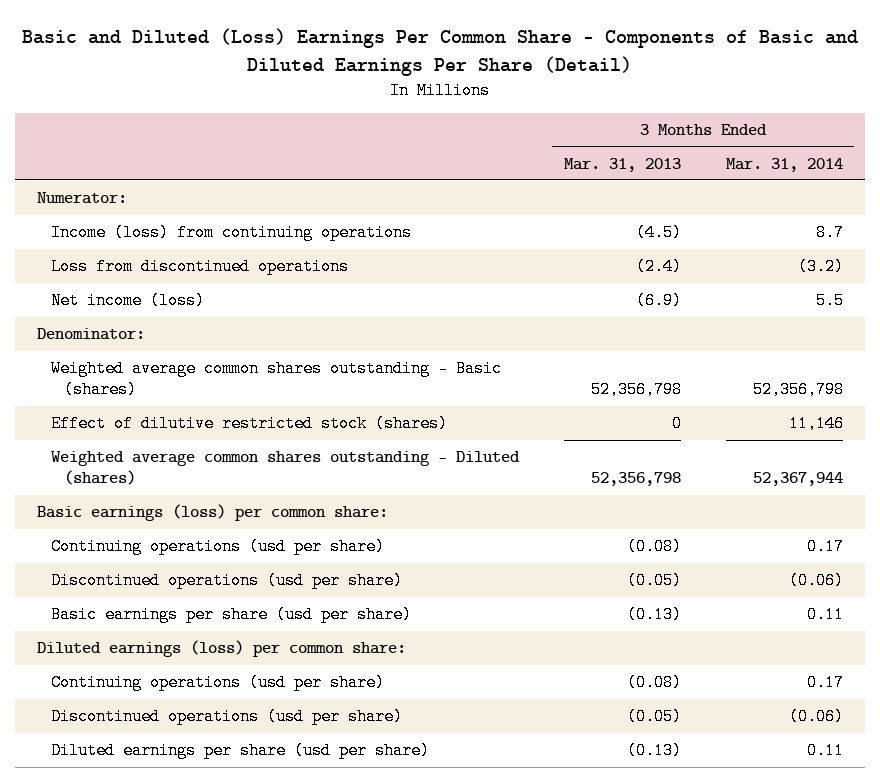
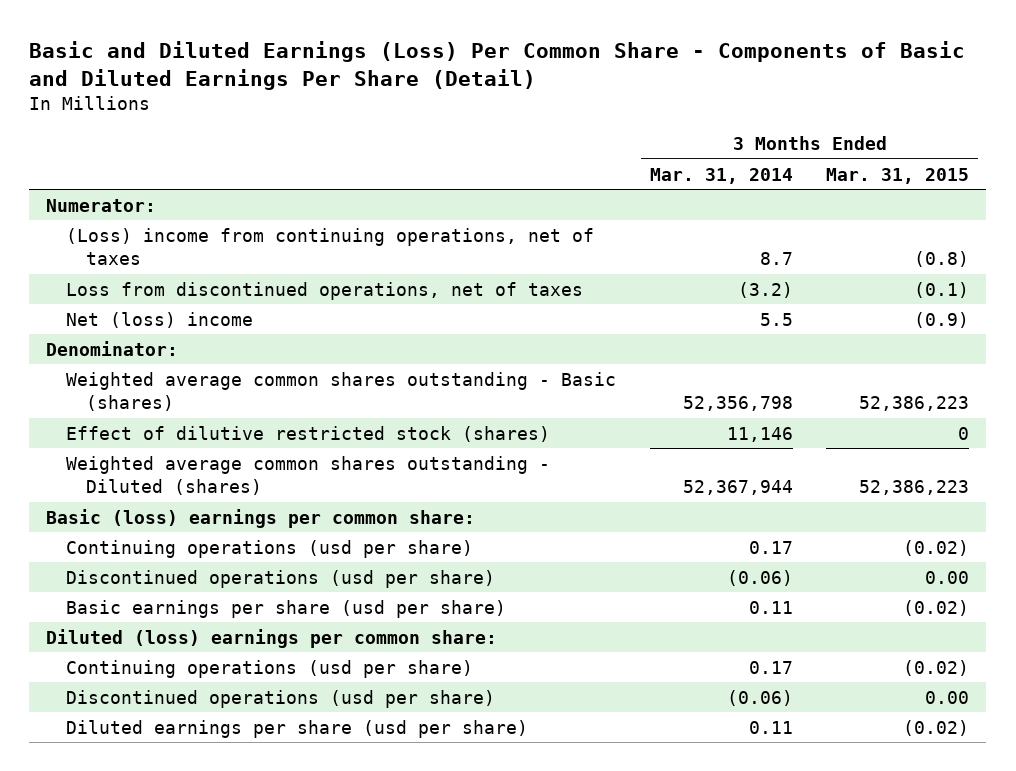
- Basic and Diluted (Loss) Earnings Per Common Share - Components of Basic and Diluted Earnings Per Share (Detail)
+ Basic and Diluted Earnings (Loss) Per Common Share - Components of Basic and Diluted Earnings Per Share (Detail)
- | 3 Months Ended Mar. 31, 2013 | 3 Months Ended Mar. 31, 2014
+ | 3 Months Ended Mar. 31, 2014 | 3 Months Ended Mar. 31, 2015
- Income (loss) from continuing operations | (4.5) | 8.7
- Loss from discontinued operations | (2.4) | (3.2)
- Net income (loss) | (6.9) | 5.5
+ (Loss) income from continuing operations, net of taxes | 8.7 | (0.8)
+ Loss from discontinued operations, net of taxes | (3.2) | (0.1)
+ Net (loss) income | 5.5 | (0.9)
- Basic earnings (loss) per common share:
+ Basic (loss) earnings per common share:
- Diluted earnings (loss) per common share:
+ Diluted (loss) earnings per common share:

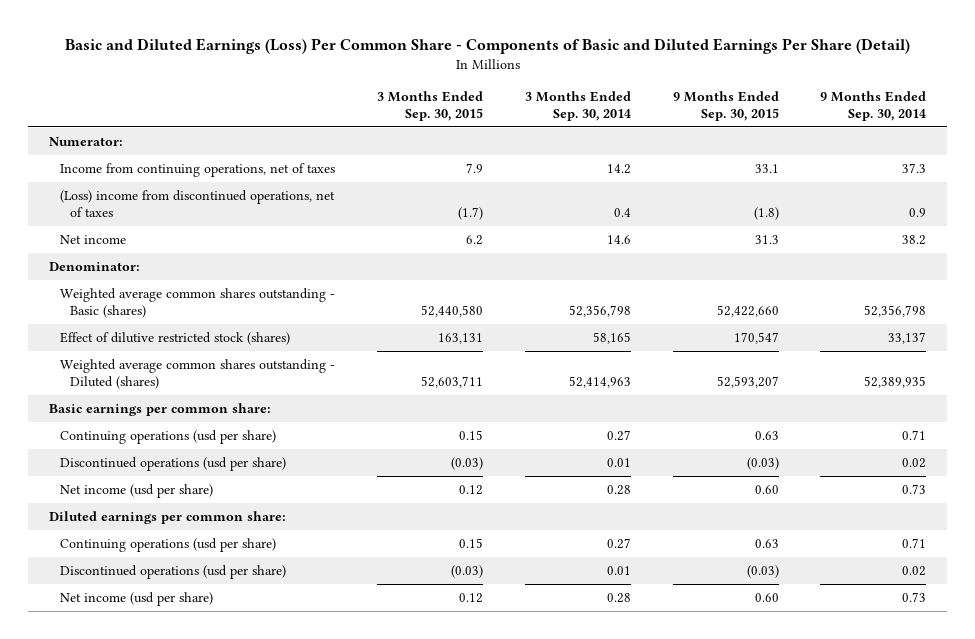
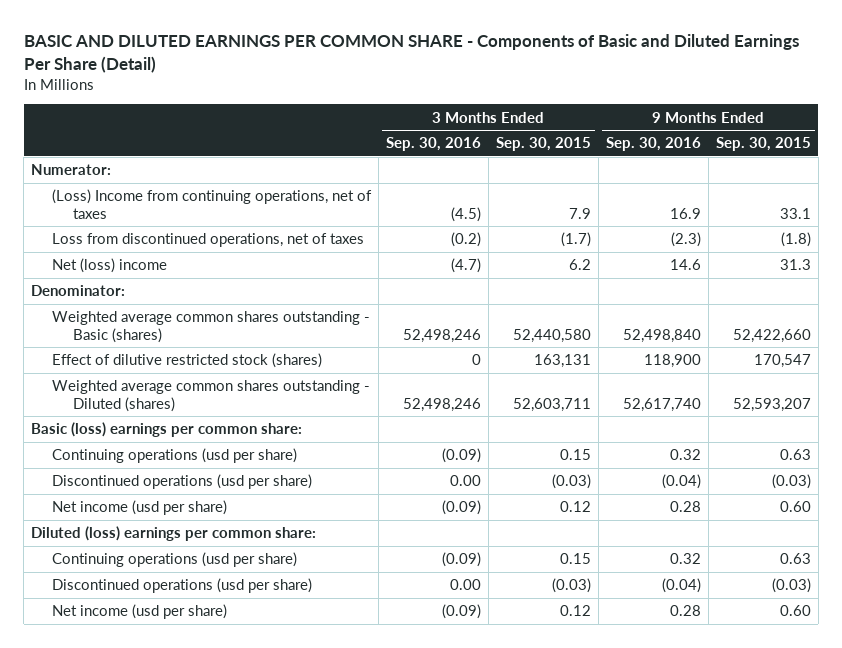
- Basic and Diluted Earnings (Loss) Per Common Share - Components of Basic and Diluted Earnings Per Share (Detail)
+ BASIC AND DILUTED EARNINGS PER COMMON SHARE - Components of Basic and Diluted Earnings Per Share (Detail)
- | 3 Months Ended Sep. 30, 2015 | 3 Months Ended Sep. 30, 2014 | 9 Months Ended Sep. 30, 2015 | 9 Months Ended Sep. 30, 2014
+ | 3 Months Ended Sep. 30, 2016 | 3 Months Ended Sep. 30, 2015 | 9 Months Ended Sep. 30, 2016 | 9 Months Ended Sep. 30, 2015
- Income from continuing operations, net of taxes | 7.9 | 14.2 | 33.1 | 37.3
- (Loss) income from discontinued operations, net of taxes | (1.7) | 0.4 | (1.8) | 0.9
- Net income | 6.2 | 14.6 | 31.3 | 38.2
+ (Loss) Income from continuing operations, net of taxes | (4.5) | 7.9 | 16.9 | 33.1
+ Loss from discontinued operations, net of taxes | (0.2) | (1.7) | (2.3) | (1.8)
+ Net (loss) income | (4.7) | 6.2 | 14.6 | 31.3
- Basic earnings per common share:
+ Basic (loss) earnings per common share:
- Diluted earnings per common share:
+ Diluted (loss) earnings per common share:

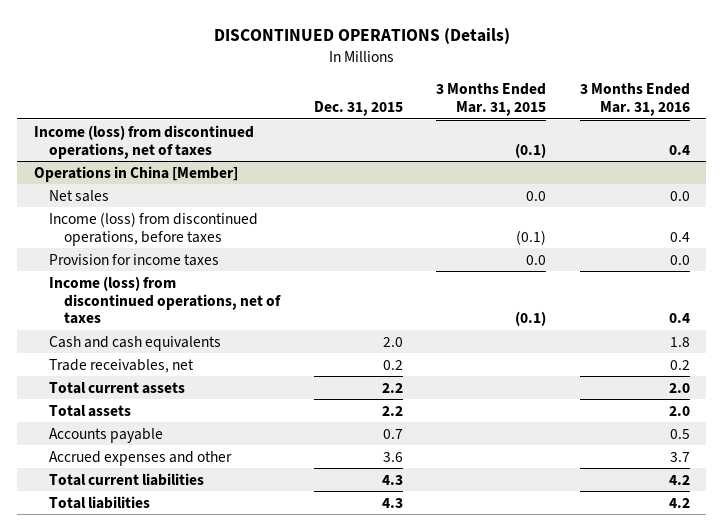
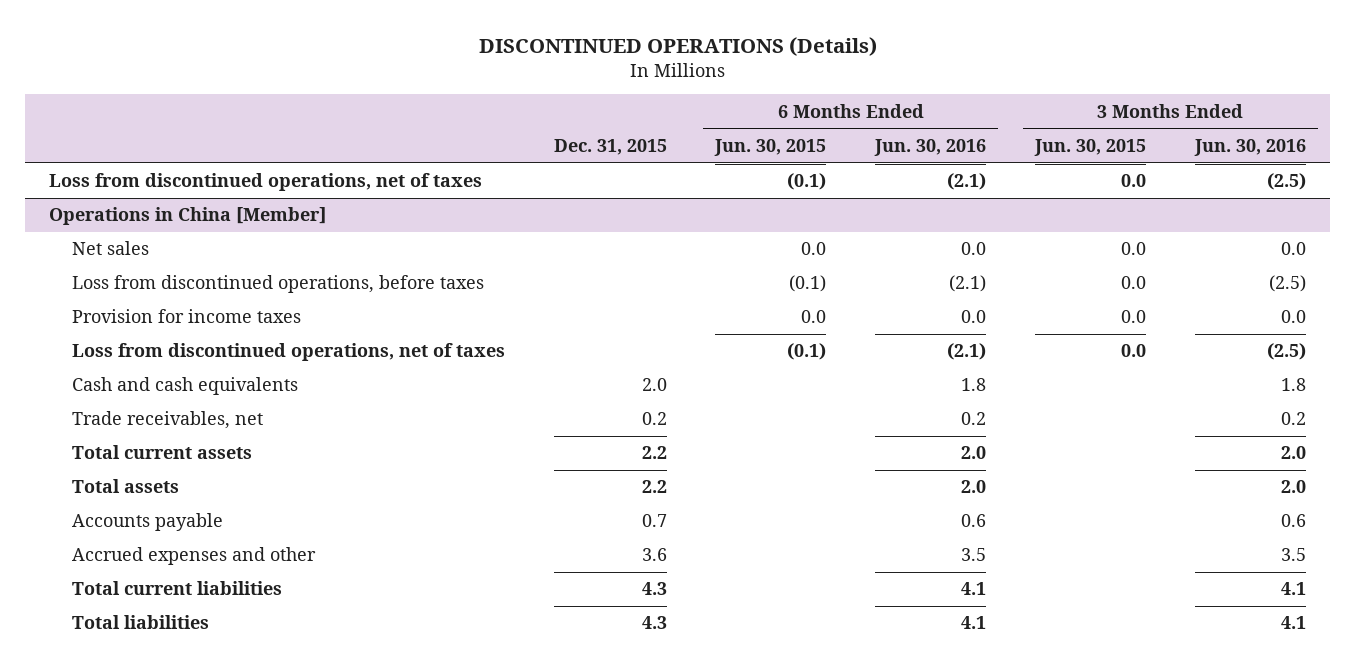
- | Dec. 31, 2015 | 3 Months Ended Mar. 31, 2015 | 3 Months Ended Mar. 31, 2016
+ | Dec. 31, 2015 | 6 Months Ended Jun. 30, 2015 | 6 Months Ended Jun. 30, 2016 | 3 Months Ended Jun. 30, 2015 | 3 Months Ended Jun. 30, 2016
- Income (loss) from discontinued operations, net of taxes | | (0.1) | 0.4
+ Loss from discontinued operations, net of taxes | | (0.1) | (2.1) | 0.0 | (2.5)
@ Operations in China [Member]
- Income (loss) from discontinued operations, before taxes | | (0.1) | 0.4
+ Loss from discontinued operations, before taxes | | (0.1) | (2.1) | 0.0 | (2.5)
- Income (loss) from discontinued operations, net of taxes | | (0.1) | 0.4
+ Loss from discontinued operations, net of taxes | | (0.1) | (2.1) | 0.0 | (2.5)

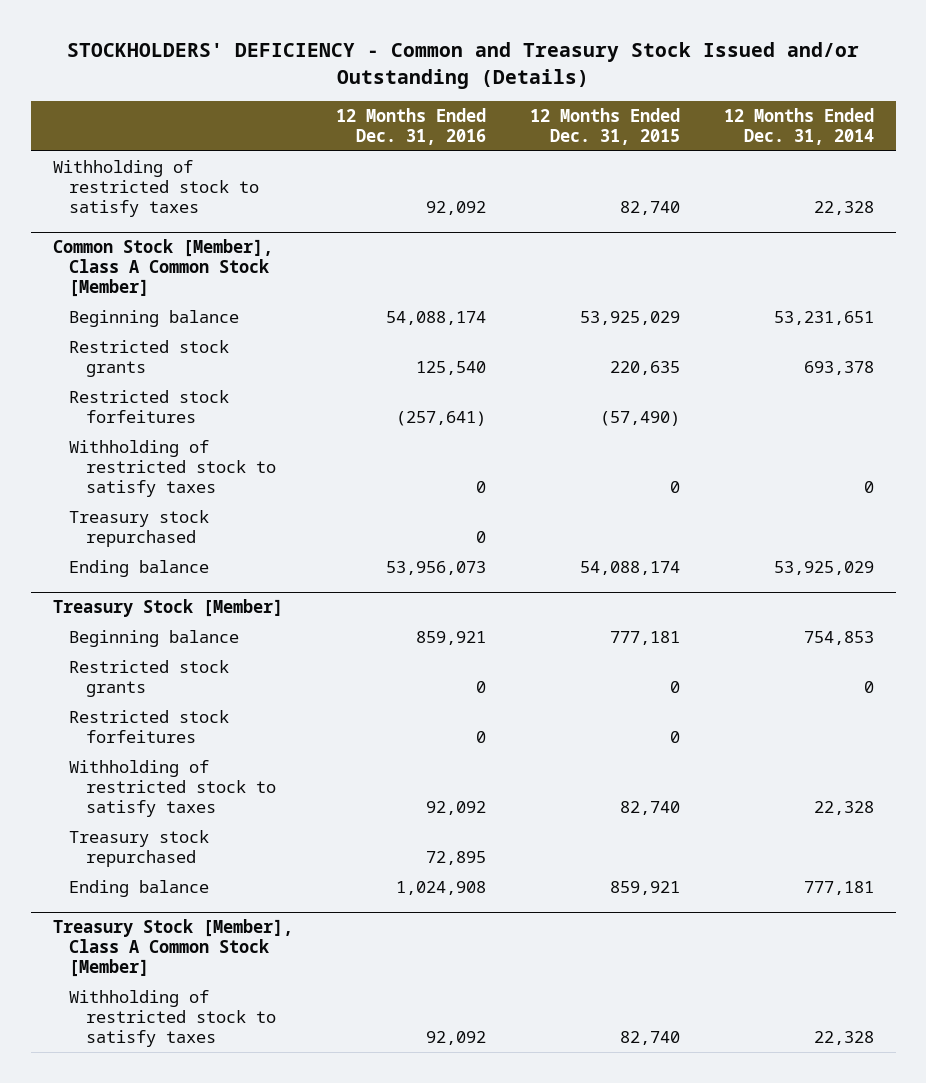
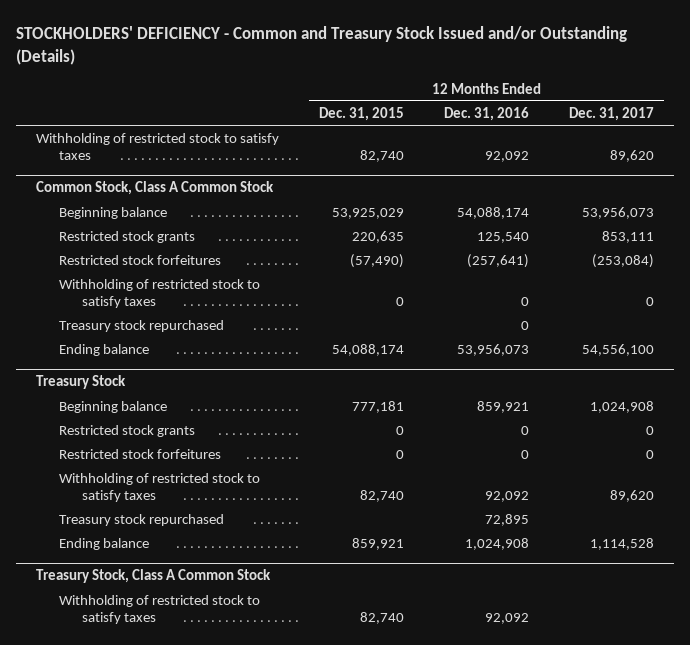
- | 12 Months Ended Dec. 31, 2016 | 12 Months Ended Dec. 31, 2015 | 12 Months Ended Dec. 31, 2014
+ | 12 Months Ended Dec. 31, 2015 | 12 Months Ended Dec. 31, 2016 | 12 Months Ended Dec. 31, 2017
- Common Stock [Member], Class A Common Stock [Member]
+ Common Stock, Class A Common Stock
- Treasury Stock [Member]
+ Treasury Stock
- Treasury Stock [Member], Class A Common Stock [Member]
+ Treasury Stock, Class A Common Stock

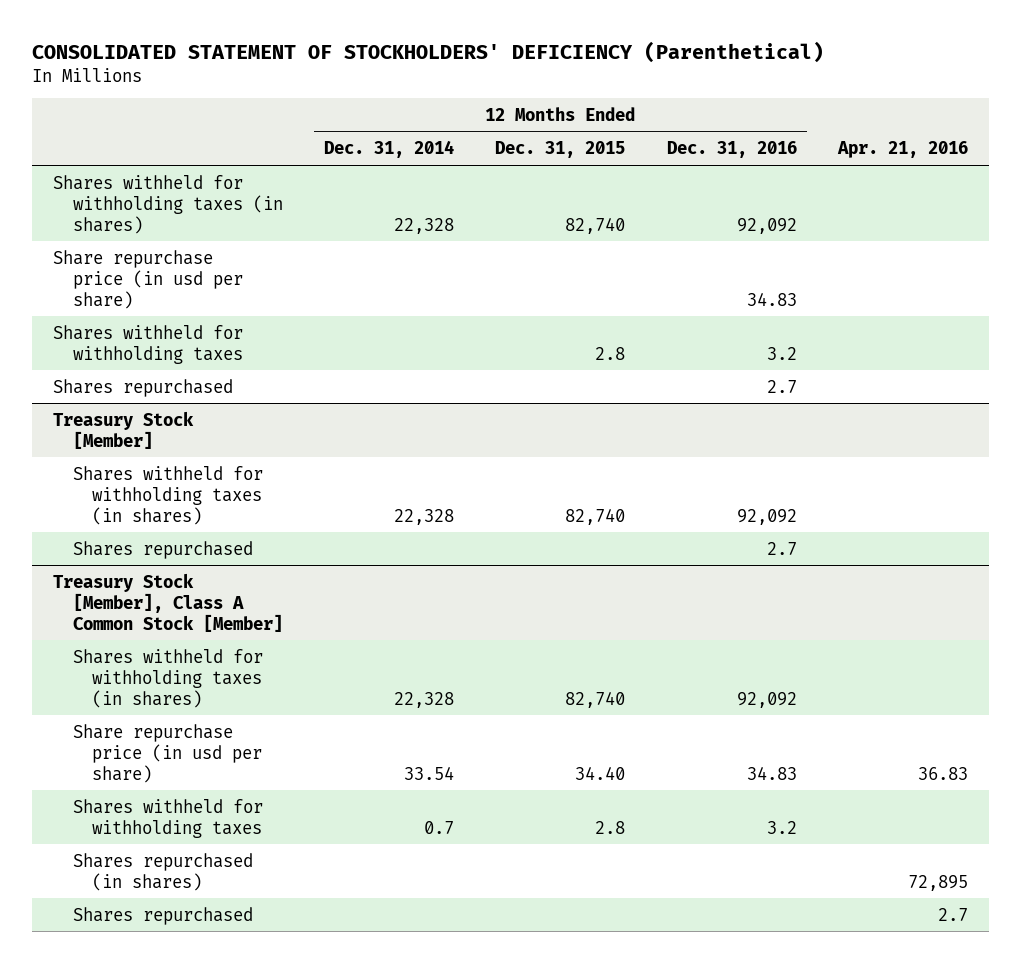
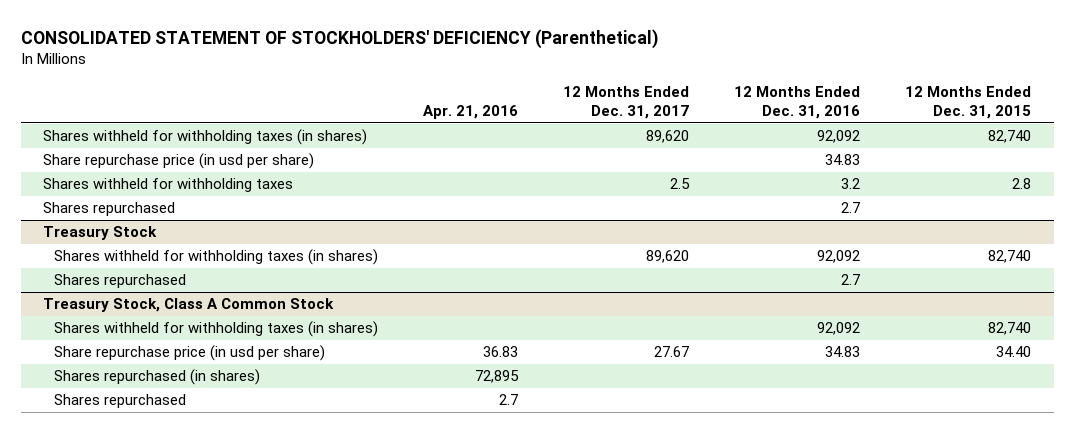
- | 12 Months Ended Dec. 31, 2014 | 12 Months Ended Dec. 31, 2015 | 12 Months Ended Dec. 31, 2016 | Apr. 21, 2016
+ | Apr. 21, 2016 | 12 Months Ended Dec. 31, 2017 | 12 Months Ended Dec. 31, 2016 | 12 Months Ended Dec. 31, 2015
- Treasury Stock [Member]
+ Treasury Stock
- Treasury Stock [Member], Class A Common Stock [Member]
+ Treasury Stock, Class A Common Stock
- Shares withheld for withholding taxes | 0.7 | 2.8 | 3.2 |

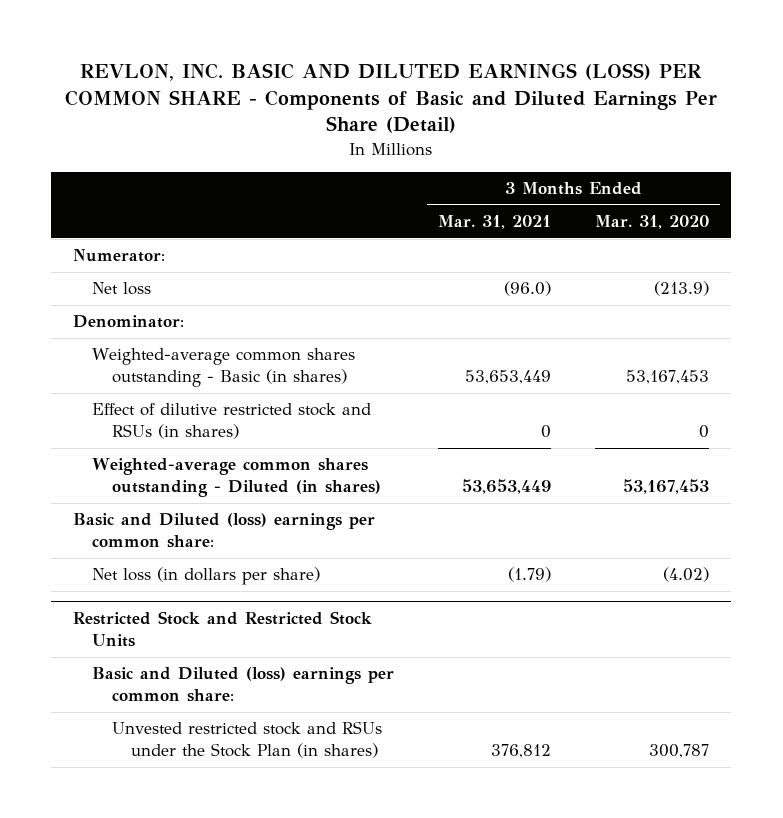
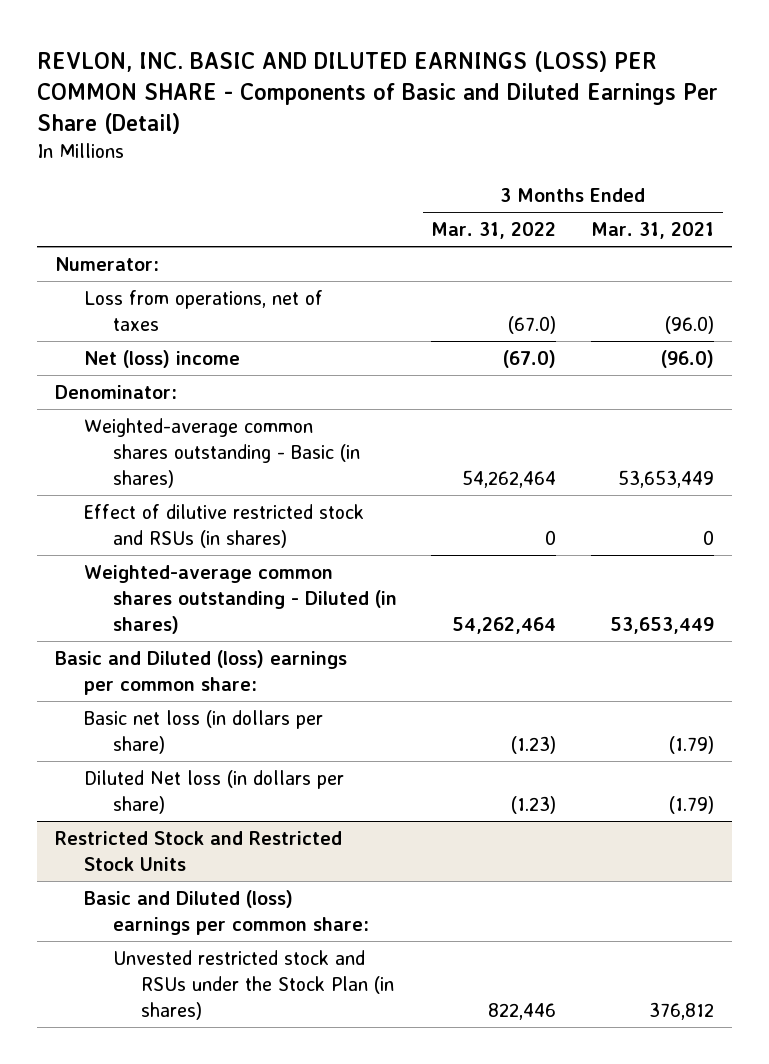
- | 3 Months Ended Mar. 31, 2021 | 3 Months Ended Mar. 31, 2020
+ | 3 Months Ended Mar. 31, 2022 | 3 Months Ended Mar. 31, 2021
- Net loss | (96.0) | (213.9)
+ Loss from operations, net of taxes | (67.0) | (96.0)
+ Net (loss) income | (67.0) | (96.0)
- Net loss (in dollars per share) | (1.79) | (4.02)
+ Basic net loss (in dollars per share) | (1.23) | (1.79)
+ Diluted Net loss (in dollars per share) | (1.23) | (1.79)

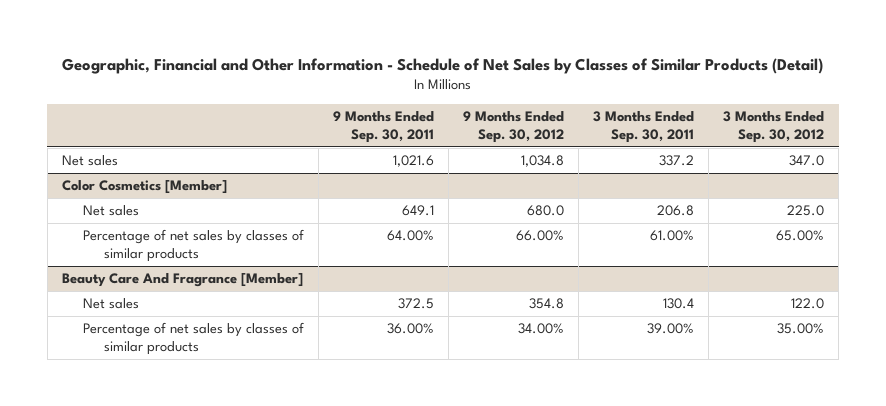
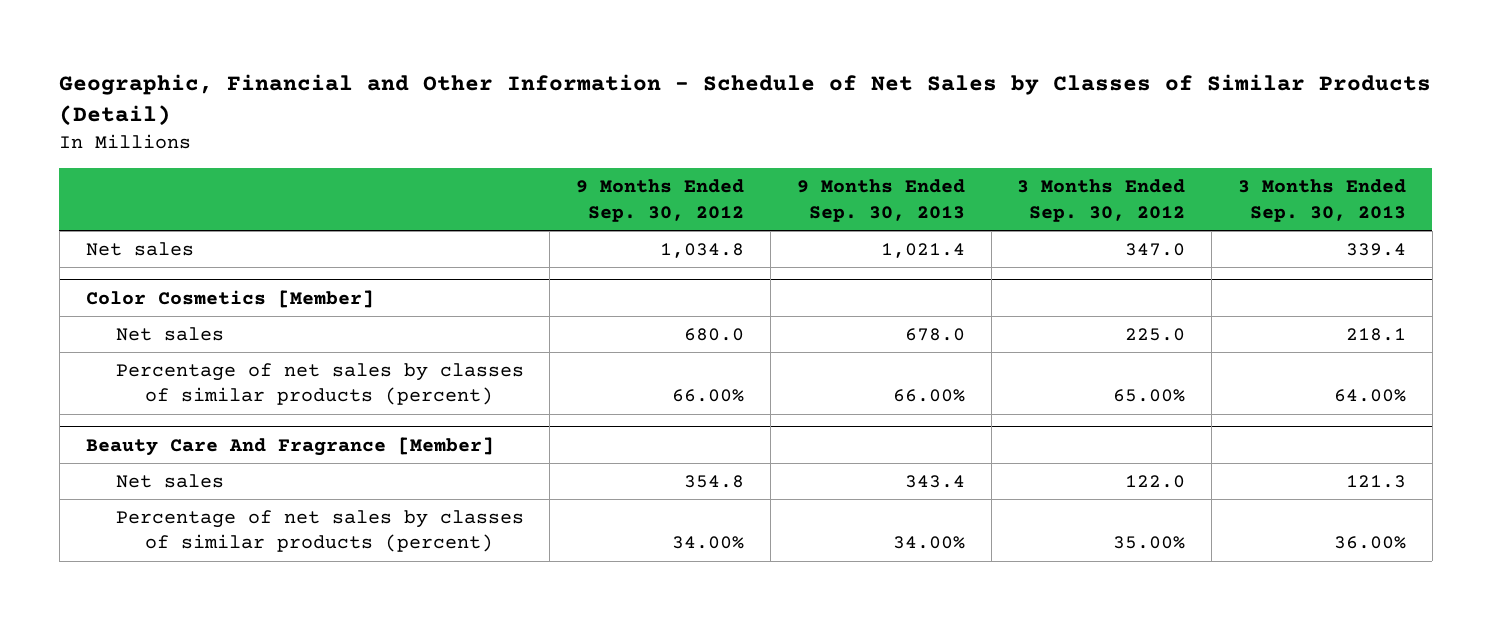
- | 9 Months Ended Sep. 30, 2011 | 9 Months Ended Sep. 30, 2012 | 3 Months Ended Sep. 30, 2011 | 3 Months Ended Sep. 30, 2012
+ | 9 Months Ended Sep. 30, 2012 | 9 Months Ended Sep. 30, 2013 | 3 Months Ended Sep. 30, 2012 | 3 Months Ended Sep. 30, 2013
@ Color Cosmetics [Member]
- Percentage of net sales by classes of similar products | 64.00% | 66.00% | 61.00% | 65.00%
+ Percentage of net sales by classes of similar products (percent) | 66.00% | 66.00% | 65.00% | 64.00%
@ Beauty Care And Fragrance [Member]
- Percentage of net sales by classes of similar products | 36.00% | 34.00% | 39.00% | 35.00%
+ Percentage of net sales by classes of similar products (percent) | 34.00% | 34.00% | 35.00% | 36.00%

